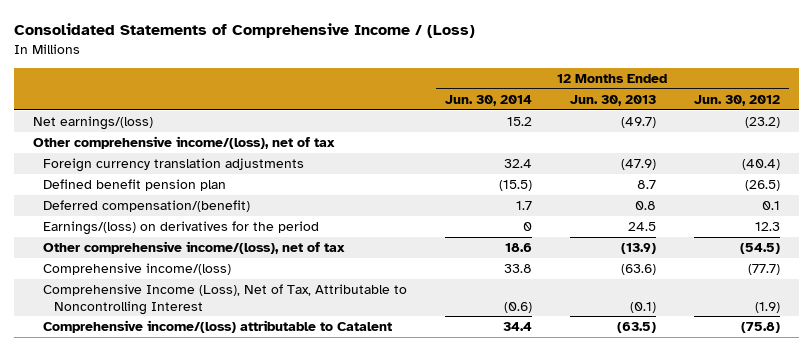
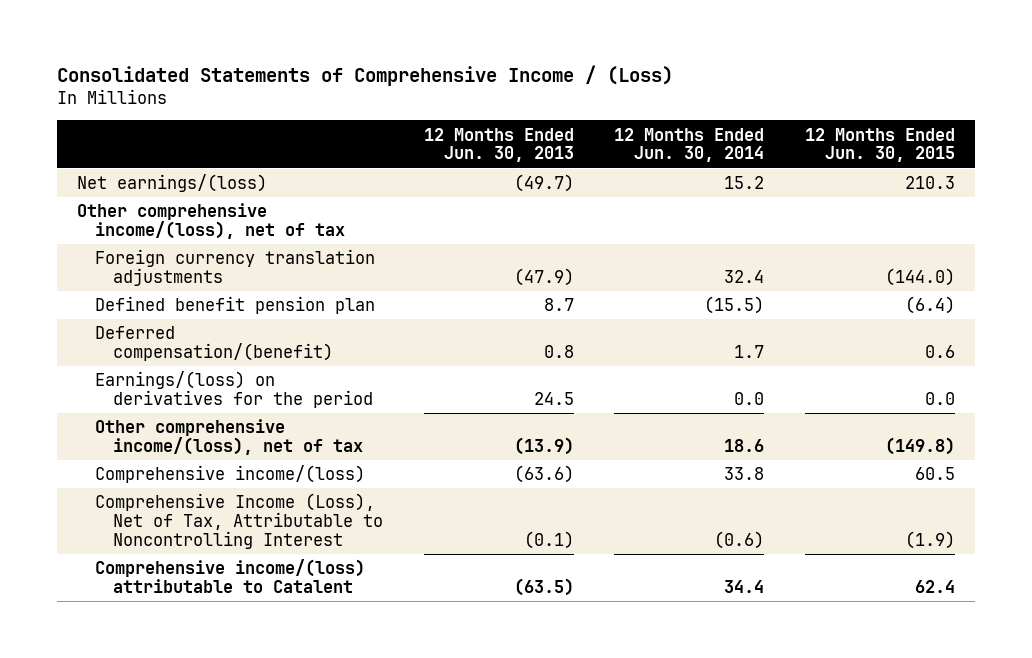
- | 12 Months Ended Jun. 30, 2014 | 12 Months Ended Jun. 30, 2013 | 12 Months Ended Jun. 30, 2012
+ | 12 Months Ended Jun. 30, 2013 | 12 Months Ended Jun. 30, 2014 | 12 Months Ended Jun. 30, 2015
- Earnings/(loss) on derivatives for the period | 0 | 24.5 | 12.3
+ Earnings/(loss) on derivatives for the period | 24.5 | 0.0 | 0.0

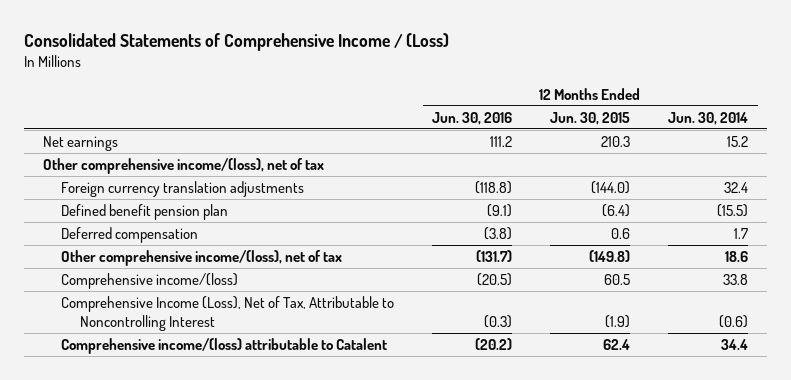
- | 12 Months Ended Jun. 30, 2013 | 12 Months Ended Jun. 30, 2014 | 12 Months Ended Jun. 30, 2015
+ | 12 Months Ended Jun. 30, 2016 | 12 Months Ended Jun. 30, 2015 | 12 Months Ended Jun. 30, 2014
- Net earnings/(loss) | (49.7) | 15.2 | 210.3
+ Net earnings | 111.2 | 210.3 | 15.2
- Deferred compensation/(benefit) | 0.8 | 1.7 | 0.6
- Earnings/(loss) on derivatives for the period | 24.5 | 0.0 | 0.0
+ Deferred compensation | (3.8) | 0.6 | 1.7

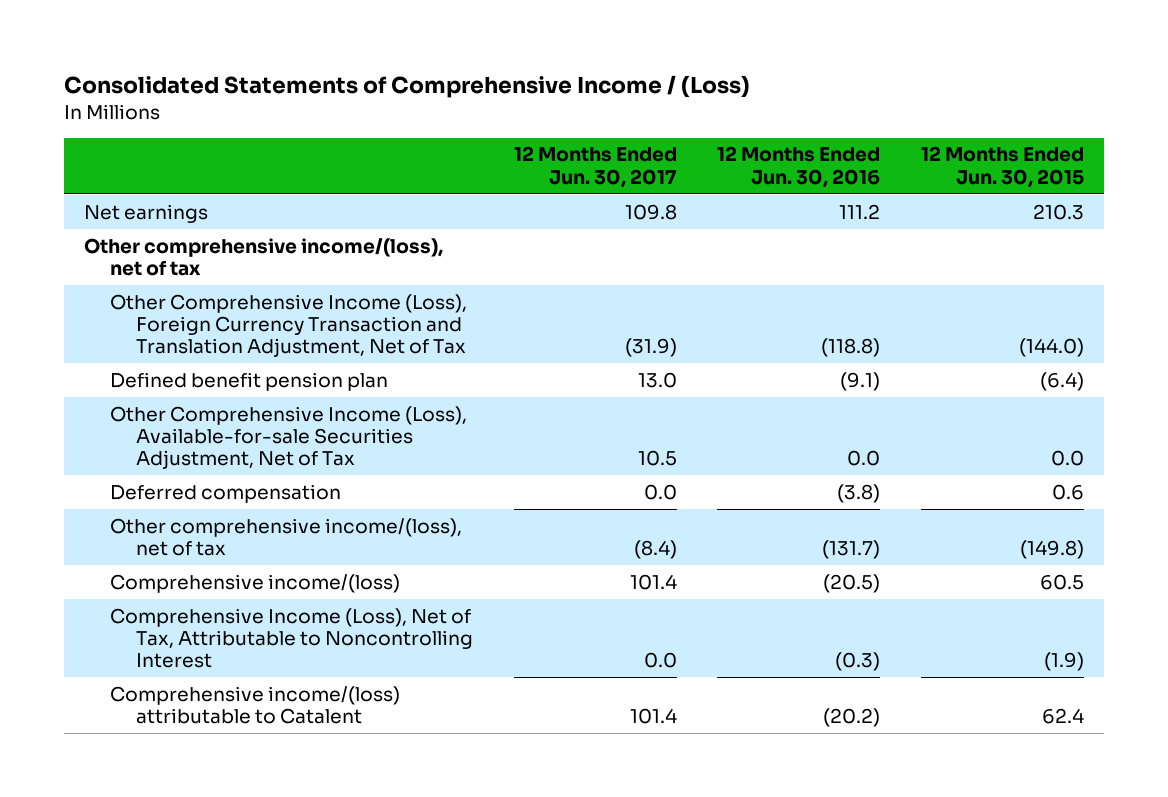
- | 12 Months Ended Jun. 30, 2016 | 12 Months Ended Jun. 30, 2015 | 12 Months Ended Jun. 30, 2014
+ | 12 Months Ended Jun. 30, 2017 | 12 Months Ended Jun. 30, 2016 | 12 Months Ended Jun. 30, 2015
- Foreign currency translation adjustments | (118.8) | (144.0) | 32.4
+ Other Comprehensive Income (Loss), Foreign Currency Transaction and Translation Adjustment, Net of Tax | (31.9) | (118.8) | (144.0)
+ Other Comprehensive Income (Loss), Available-for-sale Securities Adjustment, Net of Tax | 10.5 | 0.0 | 0.0

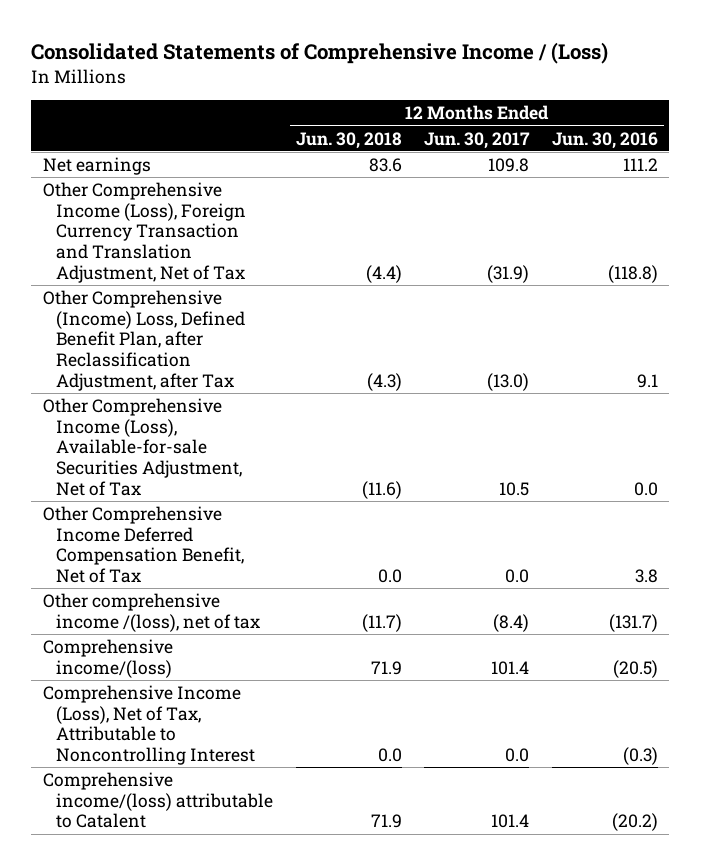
- | 12 Months Ended Jun. 30, 2017 | 12 Months Ended Jun. 30, 2016 | 12 Months Ended Jun. 30, 2015
+ | 12 Months Ended Jun. 30, 2018 | 12 Months Ended Jun. 30, 2017 | 12 Months Ended Jun. 30, 2016
- Other comprehensive income/(loss), net of tax
- Defined benefit pension plan | 13.0 | (9.1) | (6.4)
+ Other Comprehensive (Income) Loss, Defined Benefit Plan, after Reclassification Adjustment, after Tax | (4.3) | (13.0) | 9.1
- Deferred compensation | 0.0 | (3.8) | 0.6
- Other comprehensive income/(loss), net of tax | (8.4) | (131.7) | (149.8)
+ Other Comprehensive Income Deferred Compensation Benefit, Net of Tax | 0.0 | 0.0 | 3.8
+ Other comprehensive income /(loss), net of tax | (11.7) | (8.4) | (131.7)

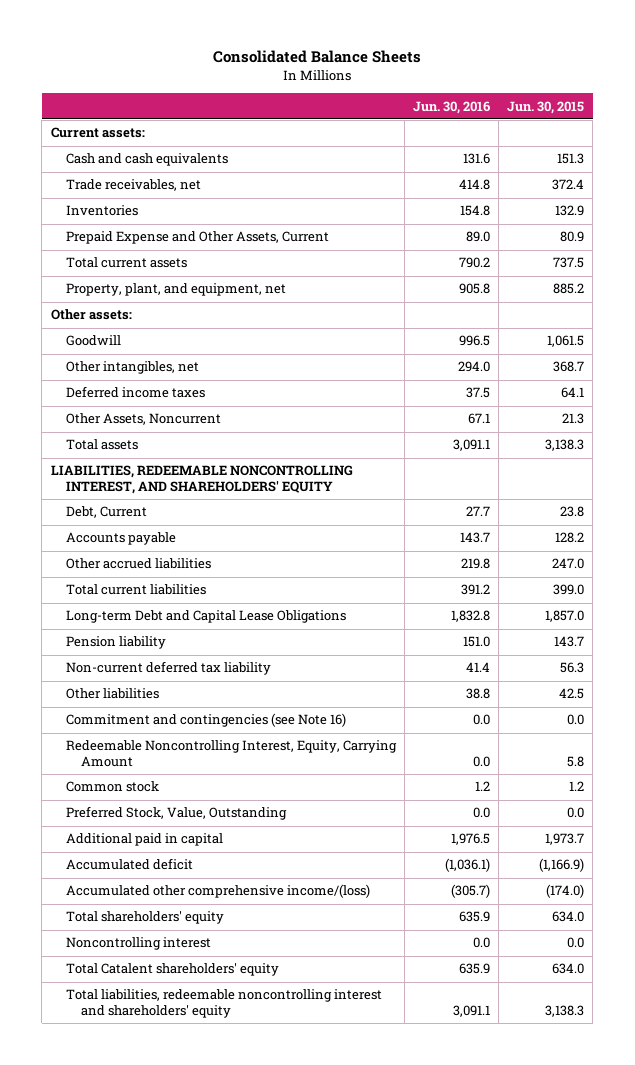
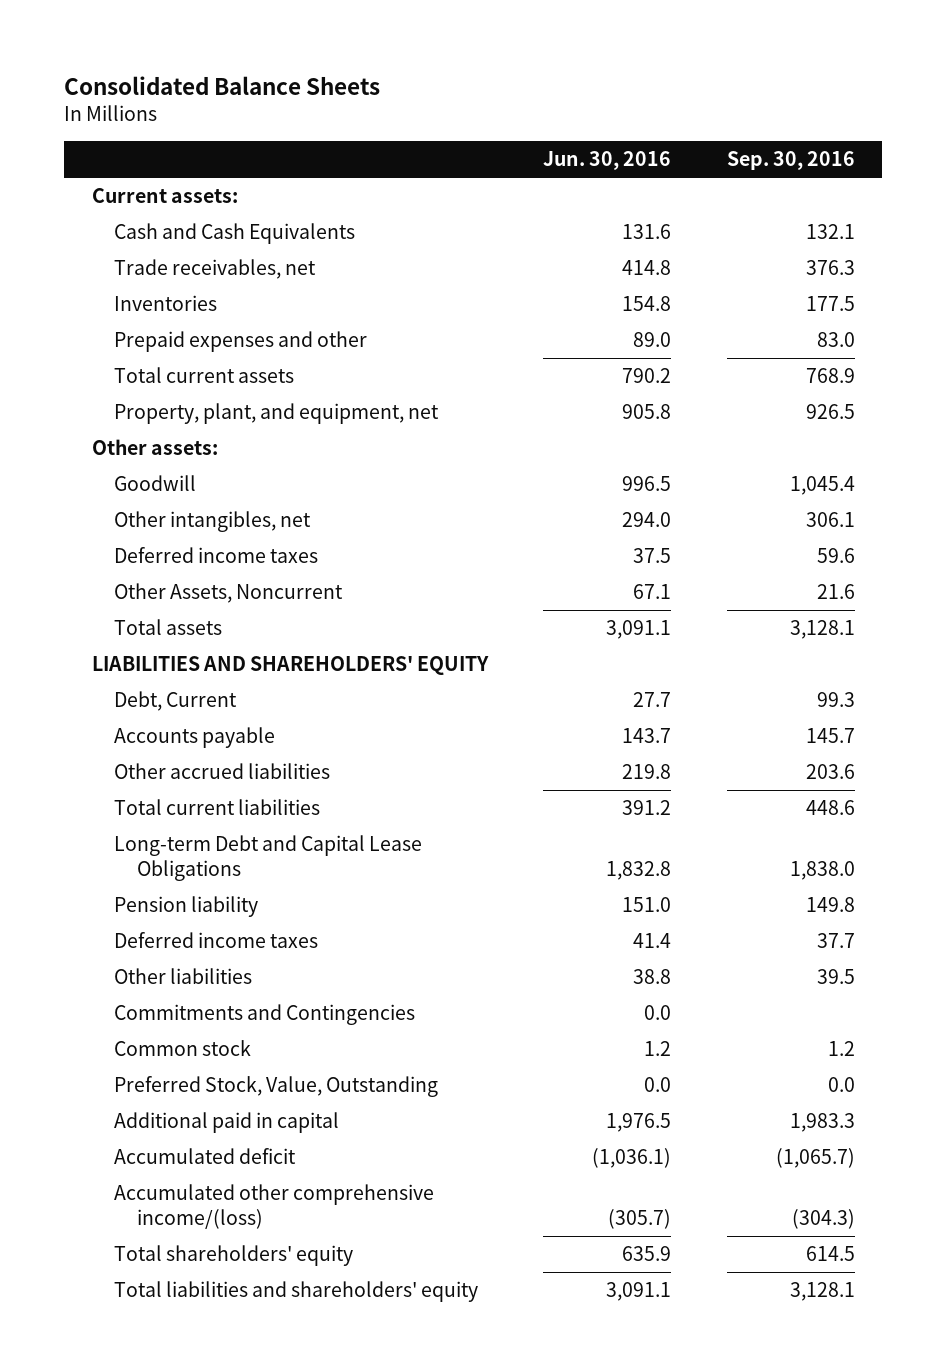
- | Jun. 30, 2016 | Jun. 30, 2015
+ | Jun. 30, 2016 | Sep. 30, 2016
- Cash and cash equivalents | 131.6 | 151.3
+ Cash and Cash Equivalents | 131.6 | 132.1
- Prepaid Expense and Other Assets, Current | 89.0 | 80.9
+ Prepaid expenses and other | 89.0 | 83.0
- LIABILITIES, REDEEMABLE NONCONTROLLING INTEREST, AND SHAREHOLDERS' EQUITY
+ LIABILITIES AND SHAREHOLDERS' EQUITY
- Non-current deferred tax liability | 41.4 | 56.3
+ Deferred income taxes | 41.4 | 37.7
- Commitment and contingencies (see Note 16) | 0.0 | 0.0
- Redeemable Noncontrolling Interest, Equity, Carrying Amount | 0.0 | 5.8
+ Commitments and Contingencies | 0.0 |
- Noncontrolling interest | 0.0 | 0.0
- Total Catalent shareholders' equity | 635.9 | 634.0
- Total liabilities, redeemable noncontrolling interest and shareholders' equity | 3,091.1 | 3,138.3
+ Total liabilities and shareholders' equity | 3,091.1 | 3,128.1

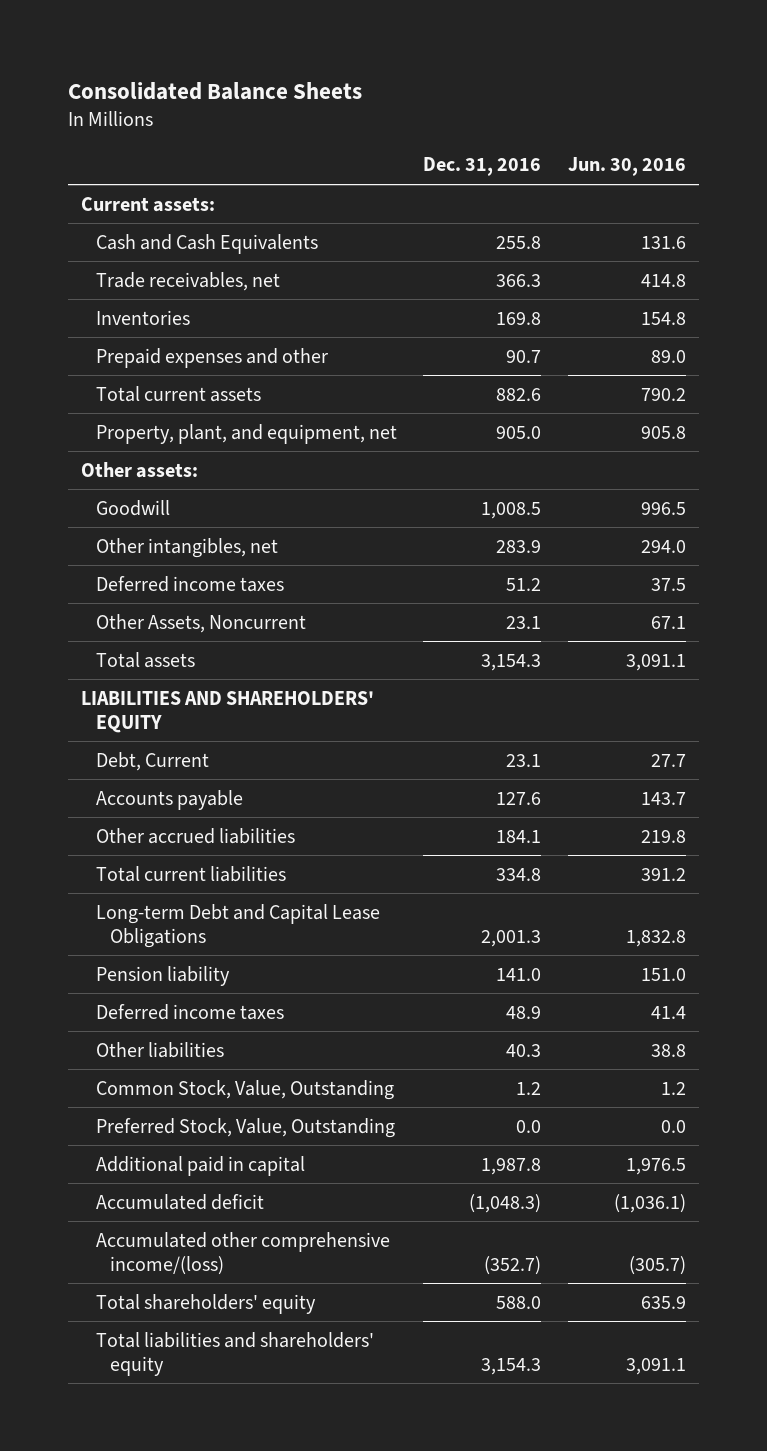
- | Jun. 30, 2016 | Sep. 30, 2016
+ | Dec. 31, 2016 | Jun. 30, 2016
- Commitments and Contingencies | 0.0 |
- Common stock | 1.2 | 1.2
+ Common Stock, Value, Outstanding | 1.2 | 1.2

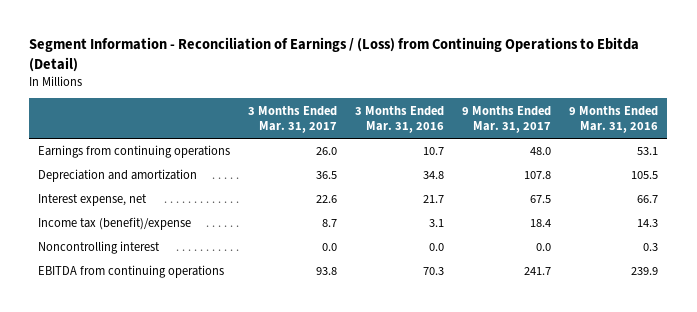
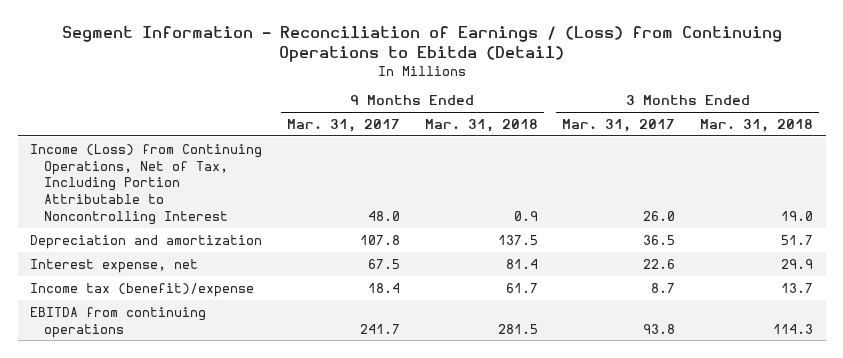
- | 3 Months Ended Mar. 31, 2017 | 3 Months Ended Mar. 31, 2016 | 9 Months Ended Mar. 31, 2017 | 9 Months Ended Mar. 31, 2016
+ | 9 Months Ended Mar. 31, 2017 | 9 Months Ended Mar. 31, 2018 | 3 Months Ended Mar. 31, 2017 | 3 Months Ended Mar. 31, 2018
- Earnings from continuing operations | 26.0 | 10.7 | 48.0 | 53.1
+ Income (Loss) from Continuing Operations, Net of Tax, Including Portion Attributable to Noncontrolling Interest | 48.0 | 0.9 | 26.0 | 19.0
- Noncontrolling interest | 0.0 | 0.0 | 0.0 | 0.3

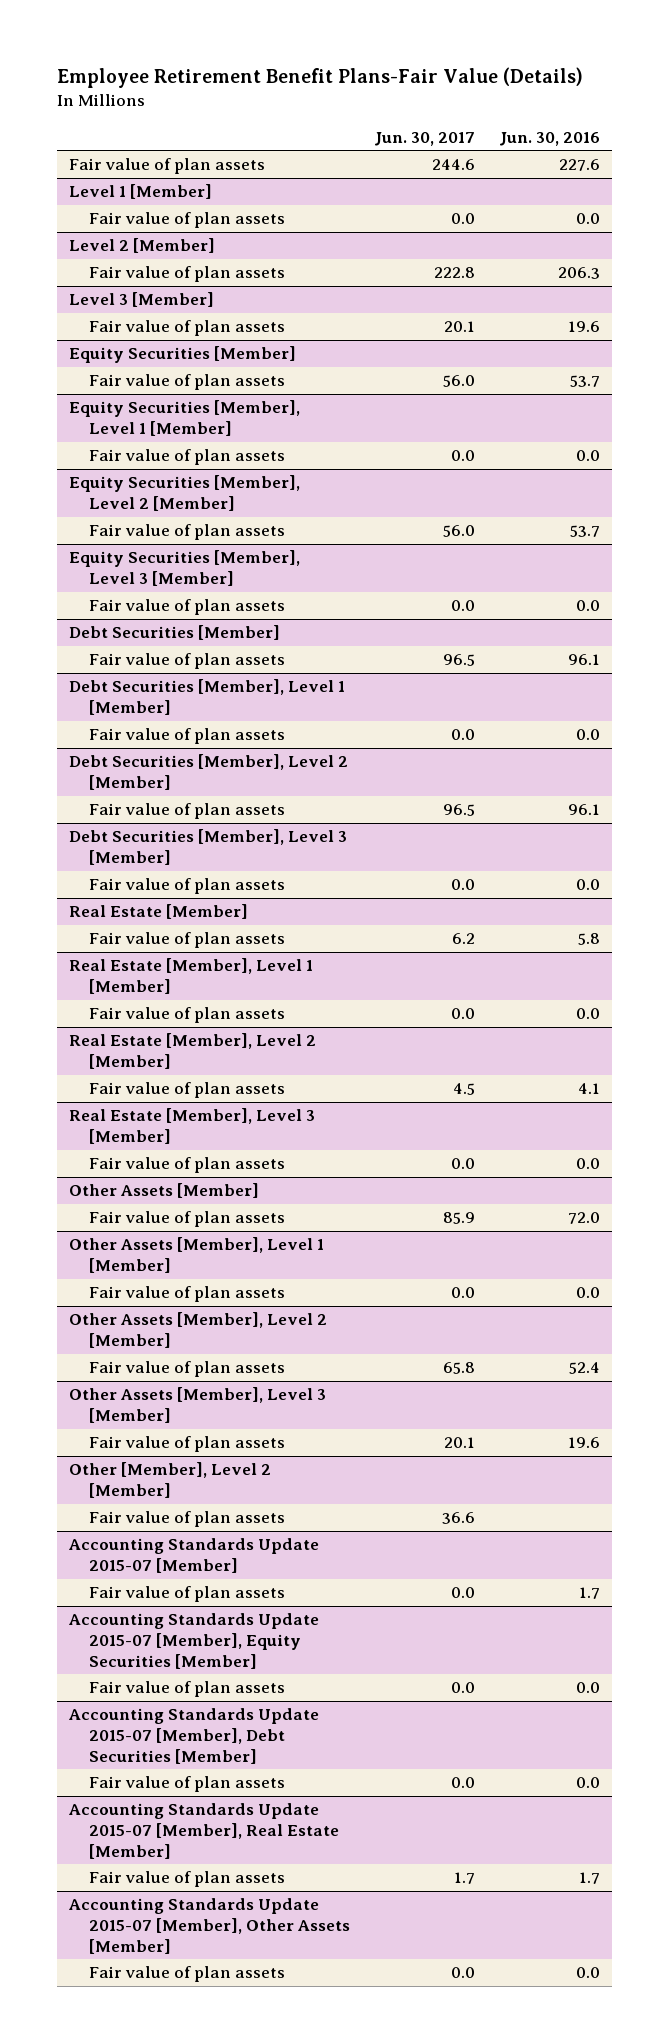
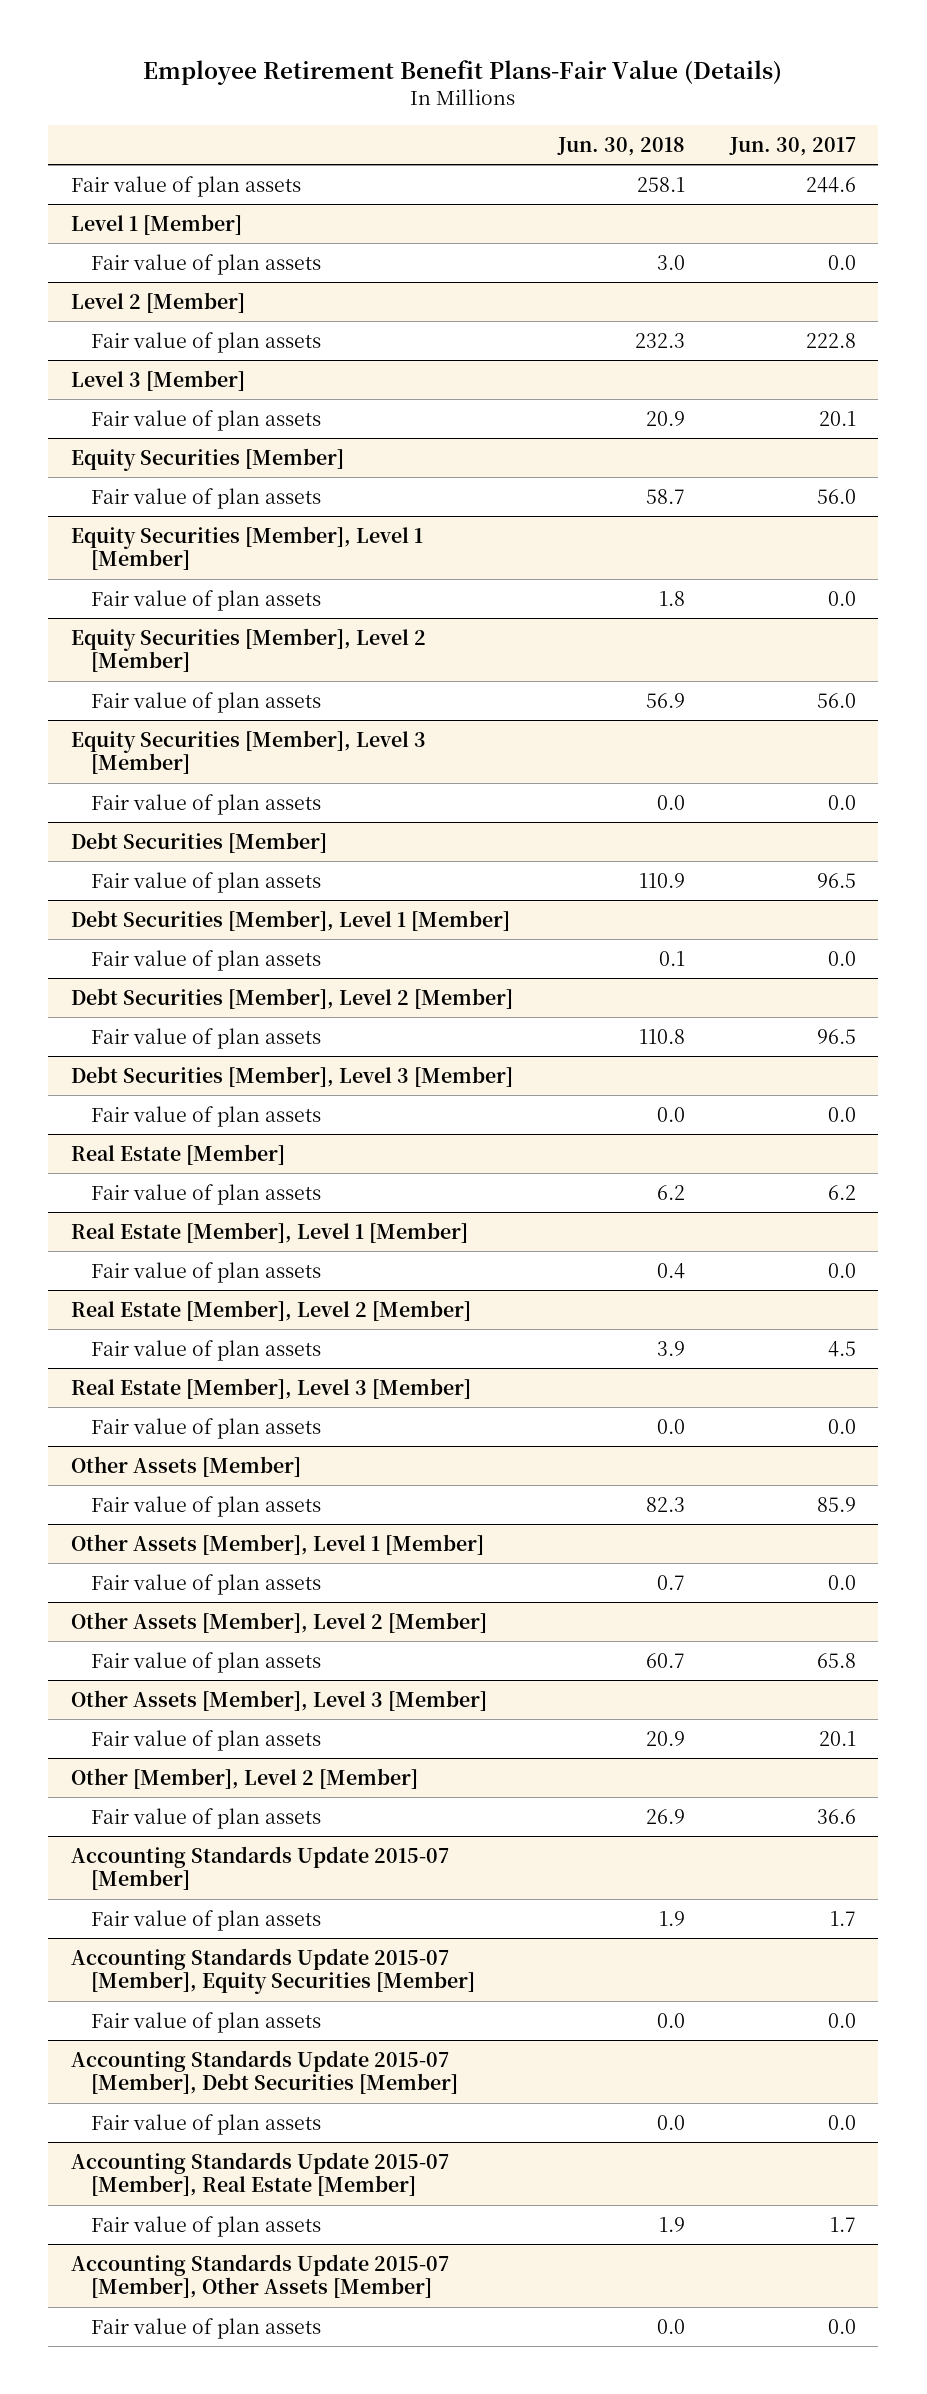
- | Jun. 30, 2017 | Jun. 30, 2016
+ | Jun. 30, 2018 | Jun. 30, 2017
@ Accounting Standards Update 2015-07 [Member]
- Fair value of plan assets | 0.0 | 1.7
+ Fair value of plan assets | 1.9 | 1.7

